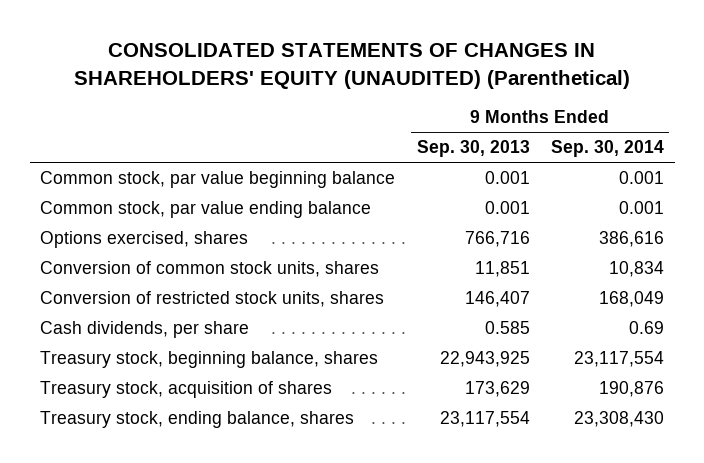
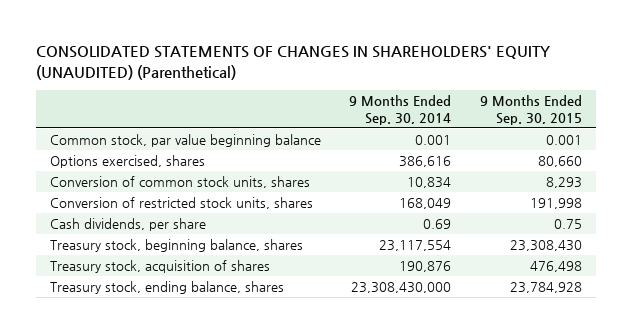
- | 9 Months Ended Sep. 30, 2013 | 9 Months Ended Sep. 30, 2014
+ | 9 Months Ended Sep. 30, 2014 | 9 Months Ended Sep. 30, 2015
- Common stock, par value ending balance | 0.001 | 0.001
- Treasury stock, ending balance, shares | 23,117,554 | 23,308,430
+ Treasury stock, ending balance, shares | 23,308,430,000 | 23,784,928

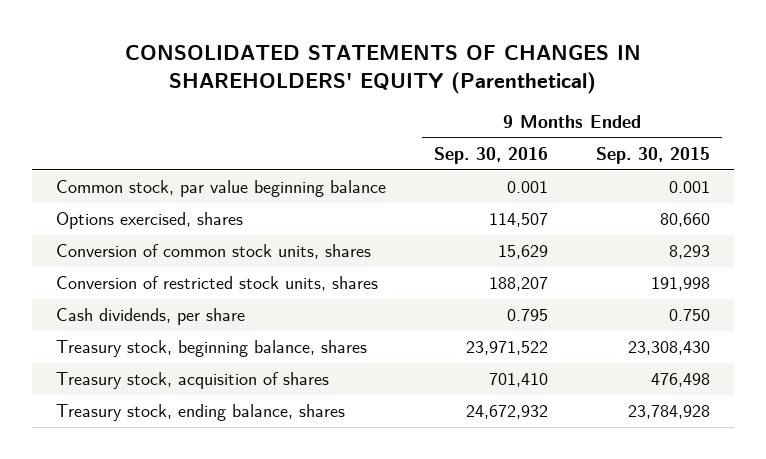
- CONSOLIDATED STATEMENTS OF CHANGES IN SHAREHOLDERS' EQUITY (UNAUDITED) (Parenthetical)
+ CONSOLIDATED STATEMENTS OF CHANGES IN SHAREHOLDERS' EQUITY (Parenthetical)
- | 9 Months Ended Sep. 30, 2014 | 9 Months Ended Sep. 30, 2015
+ | 9 Months Ended Sep. 30, 2016 | 9 Months Ended Sep. 30, 2015
- Cash dividends, per share | 0.69 | 0.75
+ Cash dividends, per share | 0.795 | 0.750

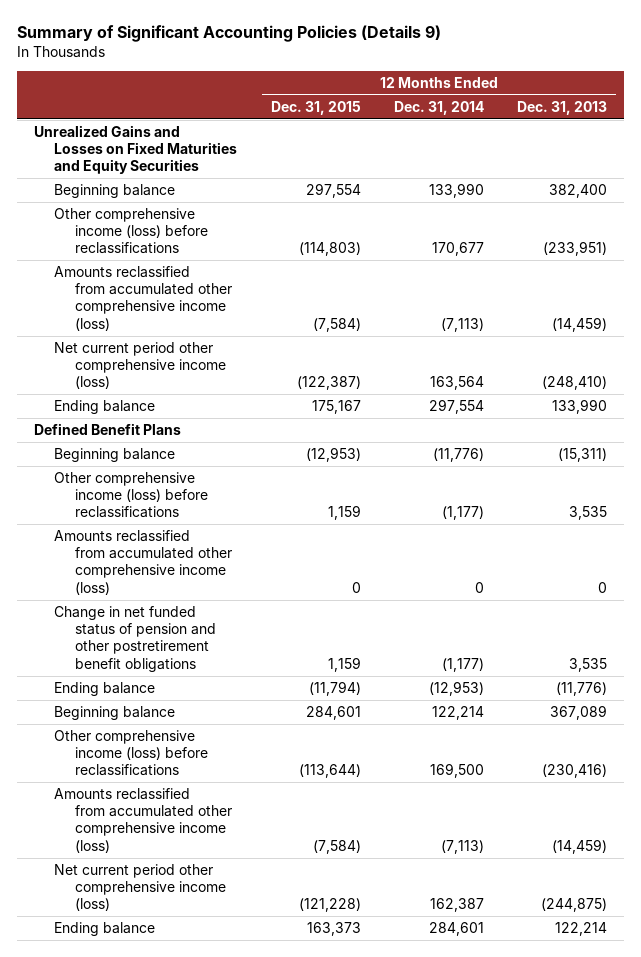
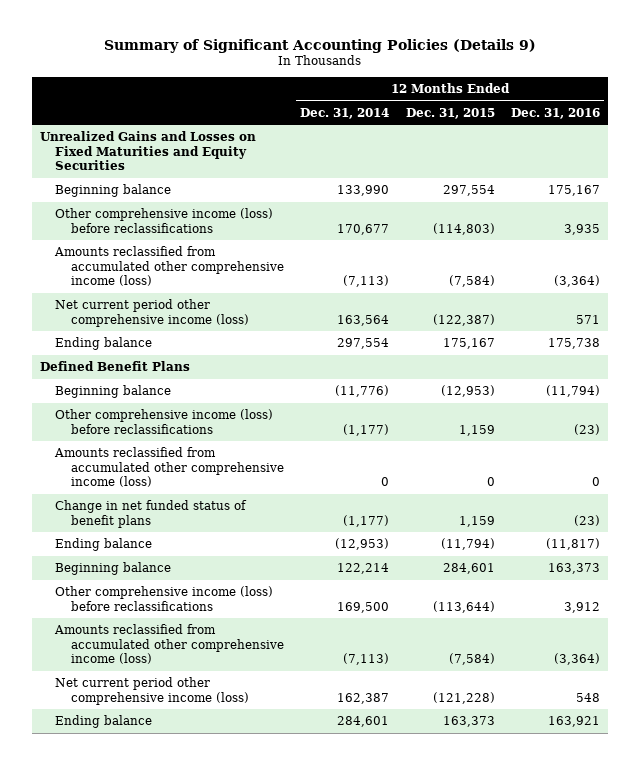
- | 12 Months Ended Dec. 31, 2015 | 12 Months Ended Dec. 31, 2014 | 12 Months Ended Dec. 31, 2013
+ | 12 Months Ended Dec. 31, 2014 | 12 Months Ended Dec. 31, 2015 | 12 Months Ended Dec. 31, 2016
- Change in net funded status of pension and other postretirement benefit obligations | 1,159 | (1,177) | 3,535
+ Change in net funded status of benefit plans | (1,177) | 1,159 | (23)

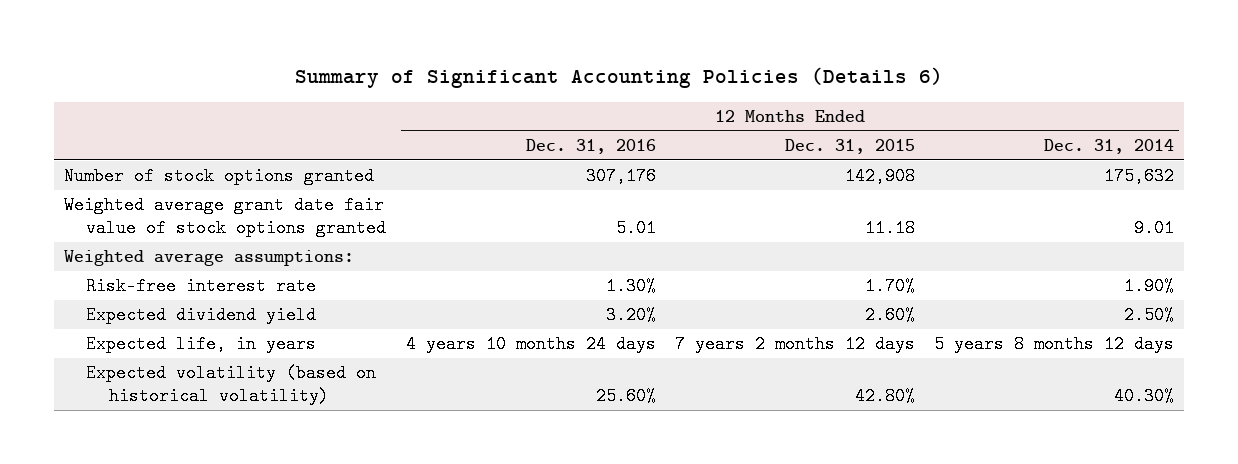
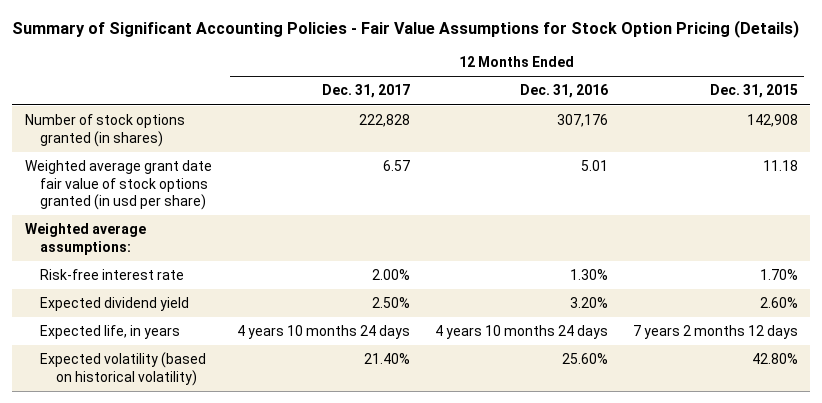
- Summary of Significant Accounting Policies (Details 6)
+ Summary of Significant Accounting Policies - Fair Value Assumptions for Stock Option Pricing (Details)
- | 12 Months Ended Dec. 31, 2016 | 12 Months Ended Dec. 31, 2015 | 12 Months Ended Dec. 31, 2014
+ | 12 Months Ended Dec. 31, 2017 | 12 Months Ended Dec. 31, 2016 | 12 Months Ended Dec. 31, 2015
- Number of stock options granted | 307,176 | 142,908 | 175,632
- Weighted average grant date fair value of stock options granted | 5.01 | 11.18 | 9.01
+ Number of stock options granted (in shares) | 222,828 | 307,176 | 142,908
+ Weighted average grant date fair value of stock options granted (in usd per share) | 6.57 | 5.01 | 11.18

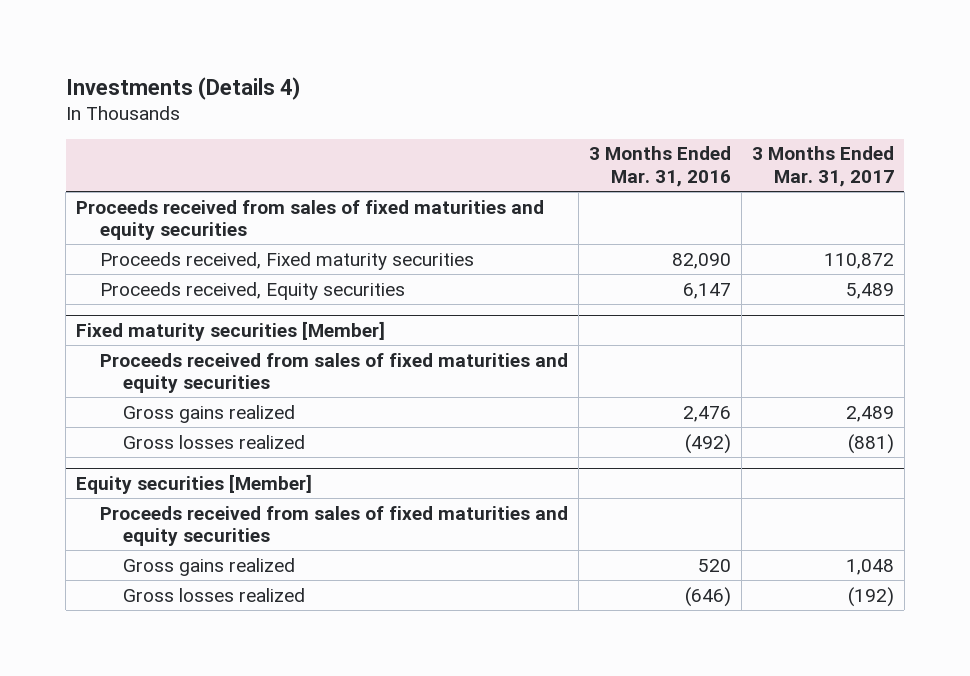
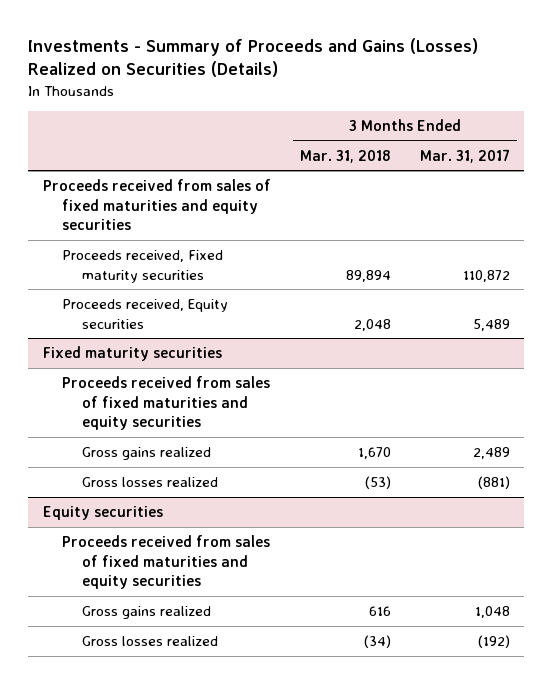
- Investments (Details 4)
+ Investments - Summary of Proceeds and Gains (Losses) Realized on Securities (Details)
- | 3 Months Ended Mar. 31, 2016 | 3 Months Ended Mar. 31, 2017
+ | 3 Months Ended Mar. 31, 2018 | 3 Months Ended Mar. 31, 2017
- Fixed maturity securities [Member]
+ Fixed maturity securities
- Equity securities [Member]
+ Equity securities

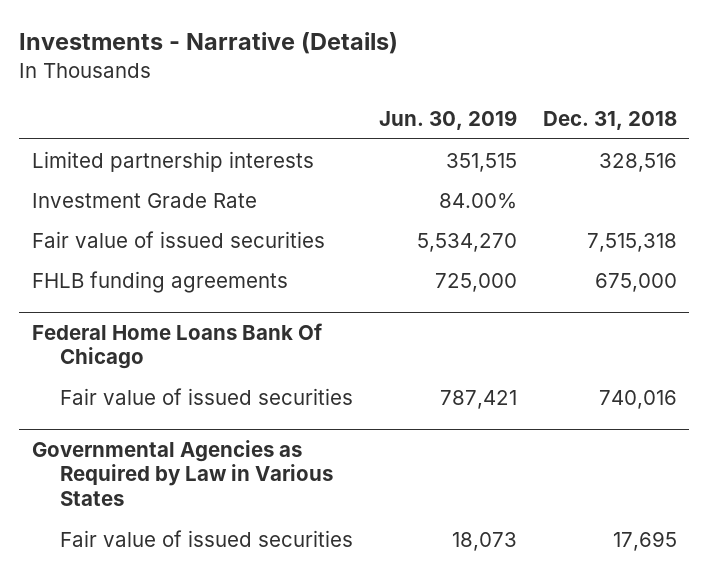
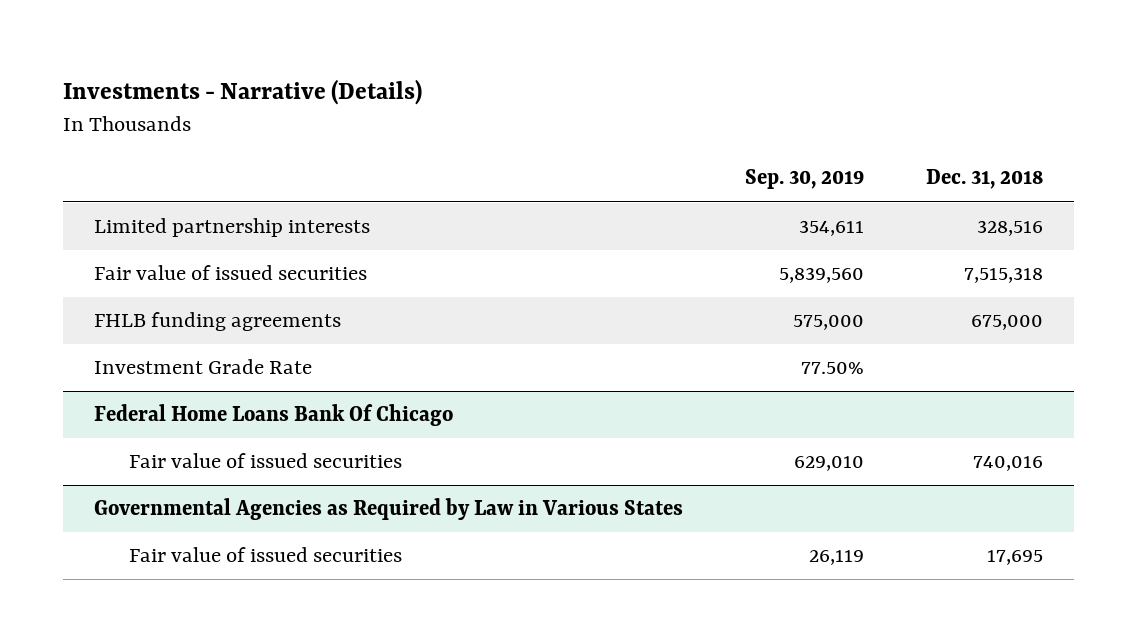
- | Jun. 30, 2019 | Dec. 31, 2018
+ | Sep. 30, 2019 | Dec. 31, 2018
moved down: Investment Grade Rate | 77.50% |

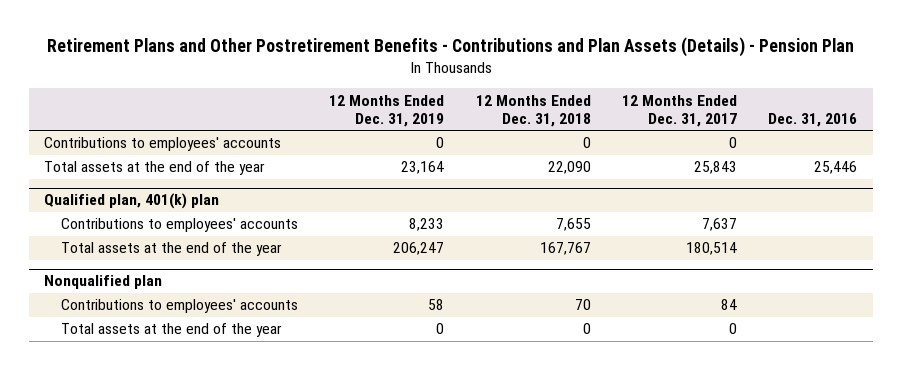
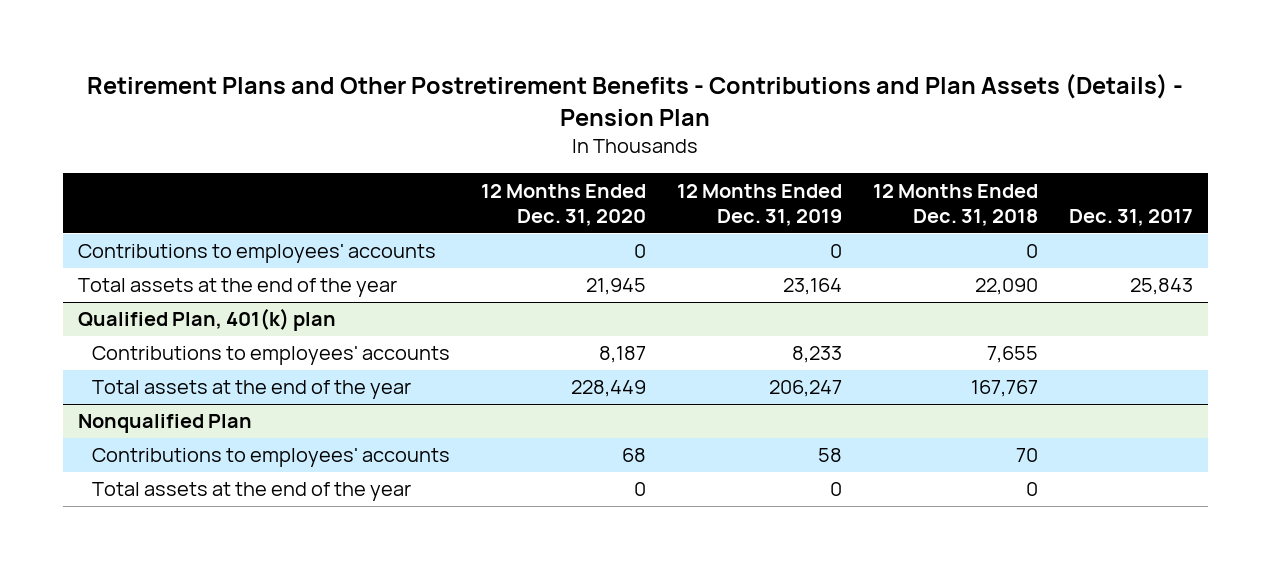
- | 12 Months Ended Dec. 31, 2019 | 12 Months Ended Dec. 31, 2018 | 12 Months Ended Dec. 31, 2017 | Dec. 31, 2016
+ | 12 Months Ended Dec. 31, 2020 | 12 Months Ended Dec. 31, 2019 | 12 Months Ended Dec. 31, 2018 | Dec. 31, 2017
- Qualified plan, 401(k) plan
+ Qualified Plan, 401(k) plan
- Nonqualified plan
+ Nonqualified Plan

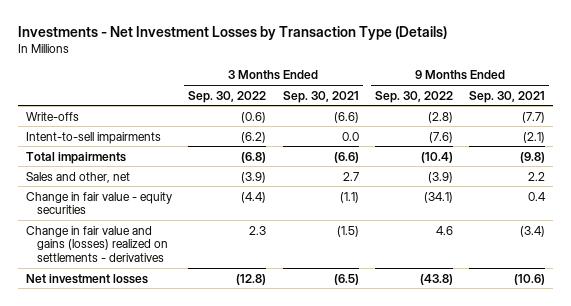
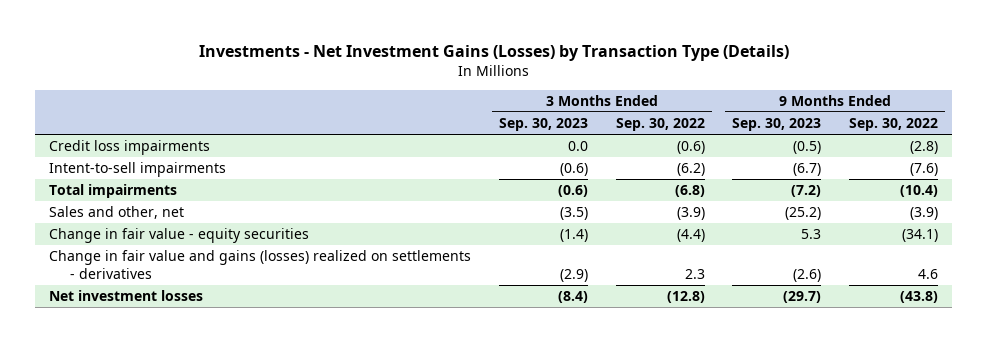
- Investments - Net Investment Losses by Transaction Type (Details)
+ Investments - Net Investment Gains (Losses) by Transaction Type (Details)
- | 3 Months Ended Sep. 30, 2022 | 3 Months Ended Sep. 30, 2021 | 9 Months Ended Sep. 30, 2022 | 9 Months Ended Sep. 30, 2021
+ | 3 Months Ended Sep. 30, 2023 | 3 Months Ended Sep. 30, 2022 | 9 Months Ended Sep. 30, 2023 | 9 Months Ended Sep. 30, 2022
- Write-offs | (0.6) | (6.6) | (2.8) | (7.7)
+ Credit loss impairments | 0.0 | (0.6) | (0.5) | (2.8)

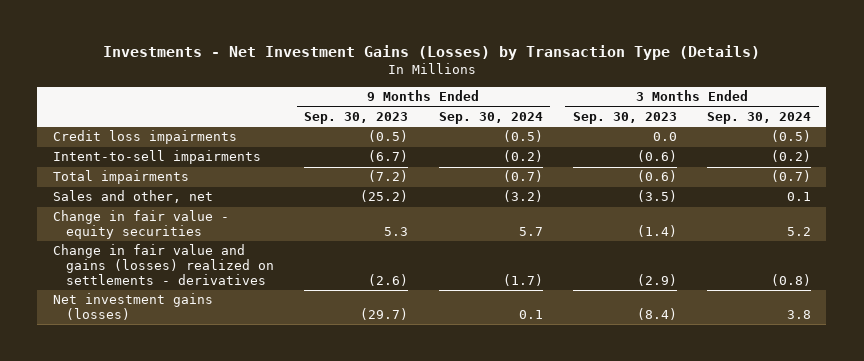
- | 3 Months Ended Sep. 30, 2023 | 3 Months Ended Sep. 30, 2022 | 9 Months Ended Sep. 30, 2023 | 9 Months Ended Sep. 30, 2022
+ | 9 Months Ended Sep. 30, 2023 | 9 Months Ended Sep. 30, 2024 | 3 Months Ended Sep. 30, 2023 | 3 Months Ended Sep. 30, 2024
- Net investment losses | (8.4) | (12.8) | (29.7) | (43.8)
+ Net investment gains (losses) | (29.7) | 0.1 | (8.4) | 3.8

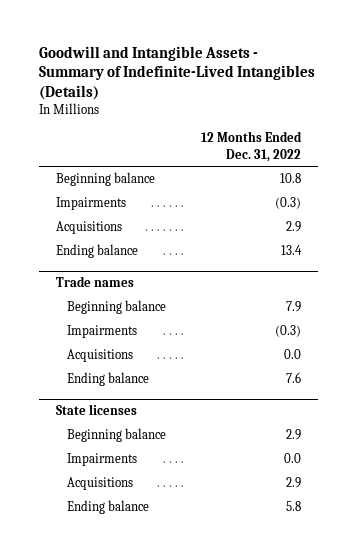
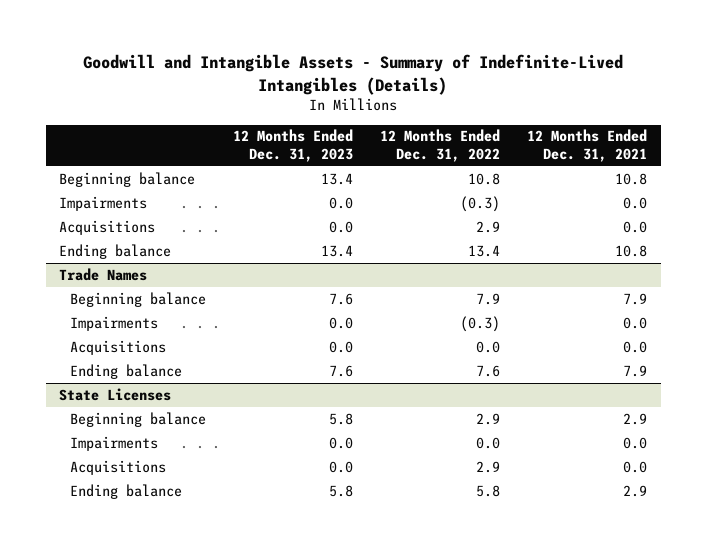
- | 12 Months Ended Dec. 31, 2022
+ | 12 Months Ended Dec. 31, 2023 | 12 Months Ended Dec. 31, 2022 | 12 Months Ended Dec. 31, 2021
- Trade names
+ Trade Names
- State licenses
+ State Licenses

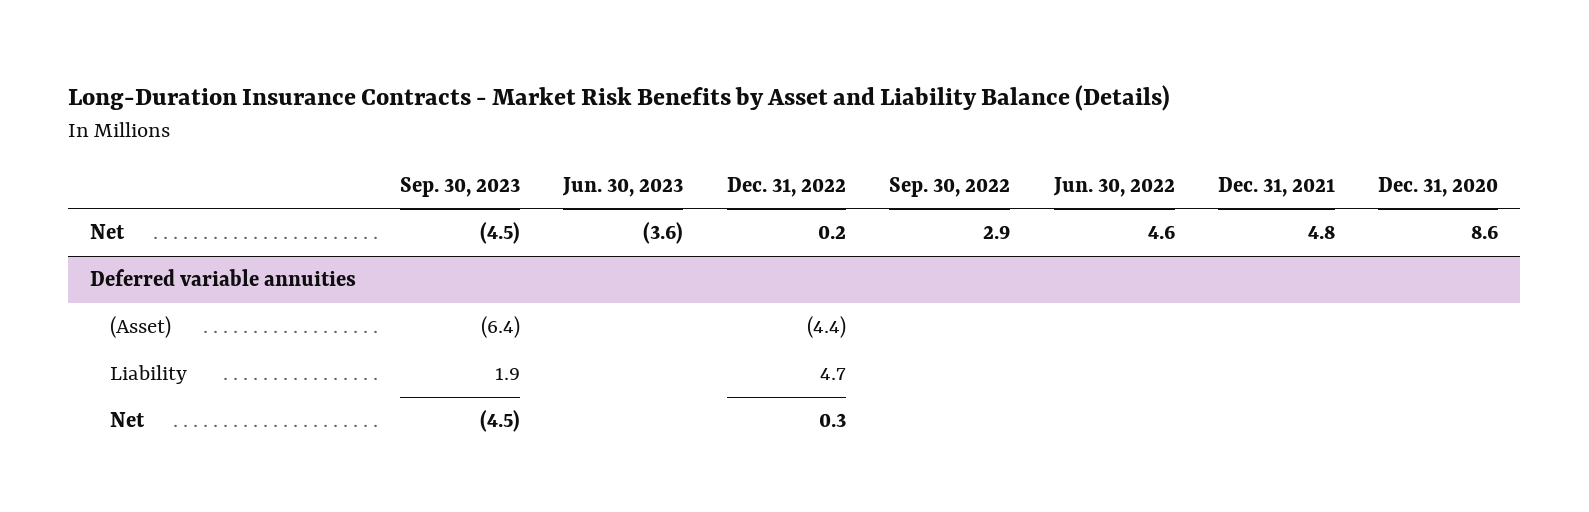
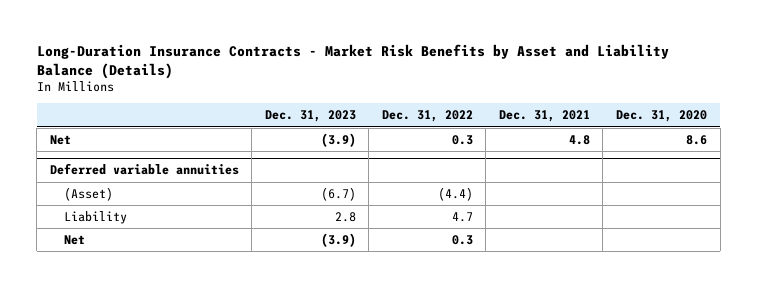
- | Sep. 30, 2023 | Jun. 30, 2023 | Dec. 31, 2022 | Sep. 30, 2022 | Jun. 30, 2022 | Dec. 31, 2021 | Dec. 31, 2020
+ | Dec. 31, 2023 | Dec. 31, 2022 | Dec. 31, 2021 | Dec. 31, 2020
- Net | (4.5) | (3.6) | 0.2 | 2.9 | 4.6 | 4.8 | 8.6
+ Net | (3.9) | 0.3 | 4.8 | 8.6

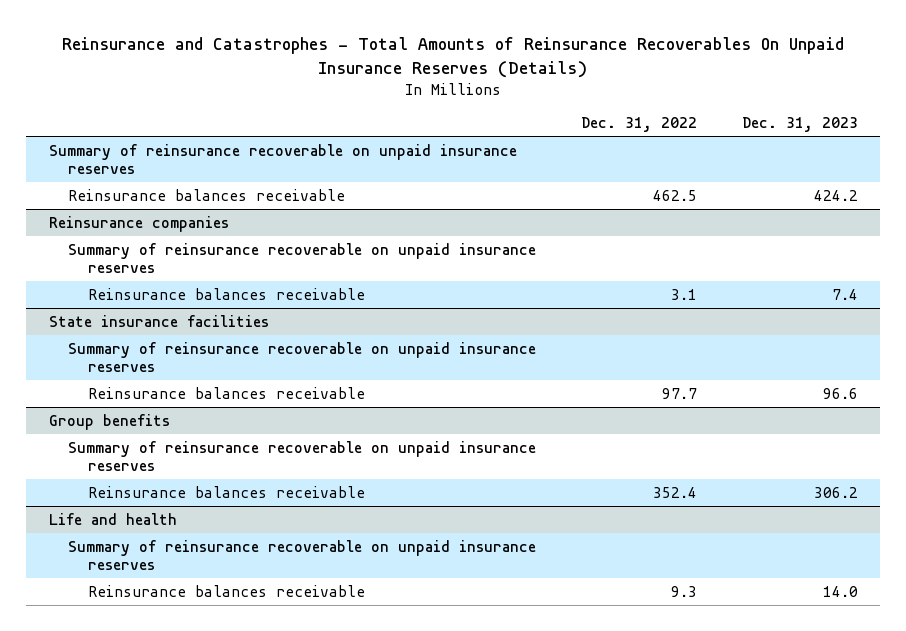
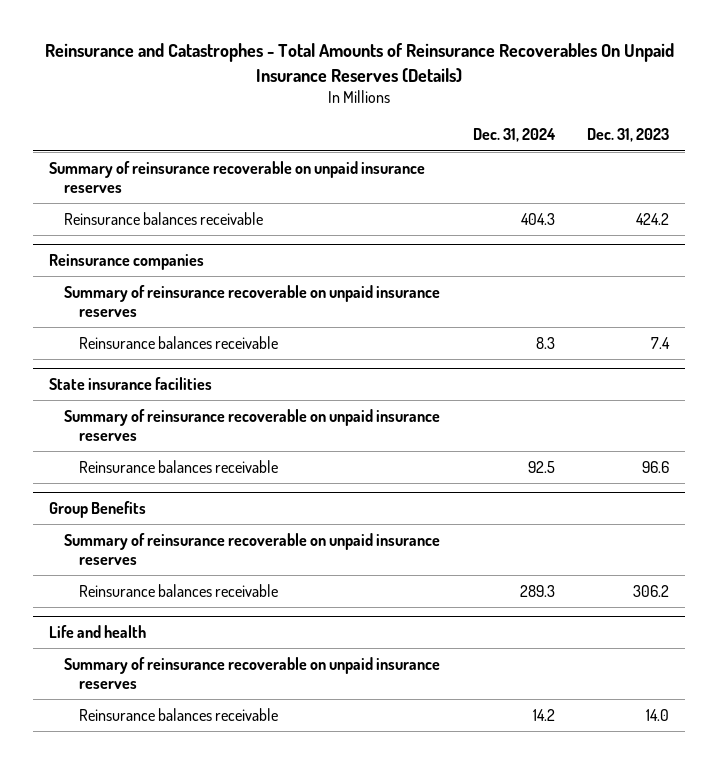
- | Dec. 31, 2022 | Dec. 31, 2023
+ | Dec. 31, 2024 | Dec. 31, 2023
- Group benefits
+ Group Benefits

